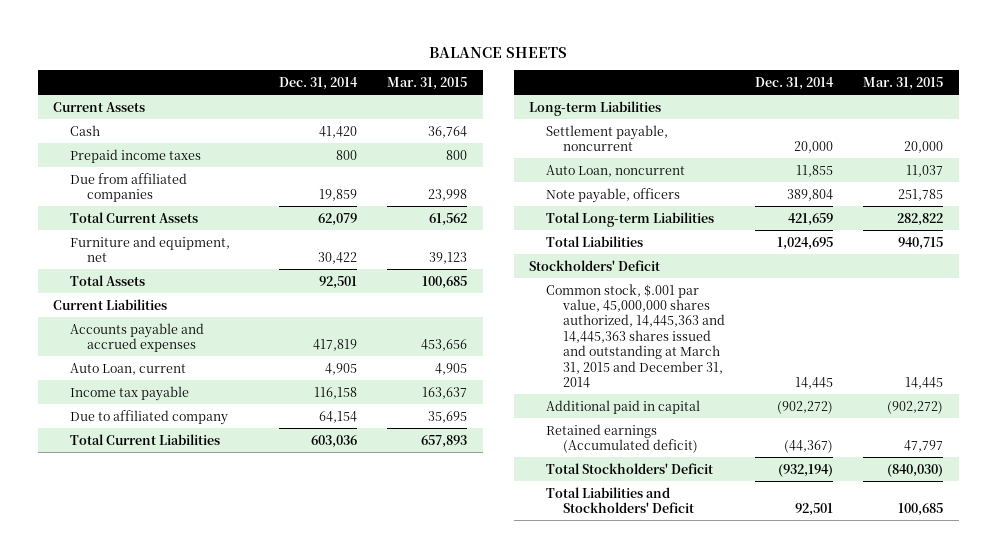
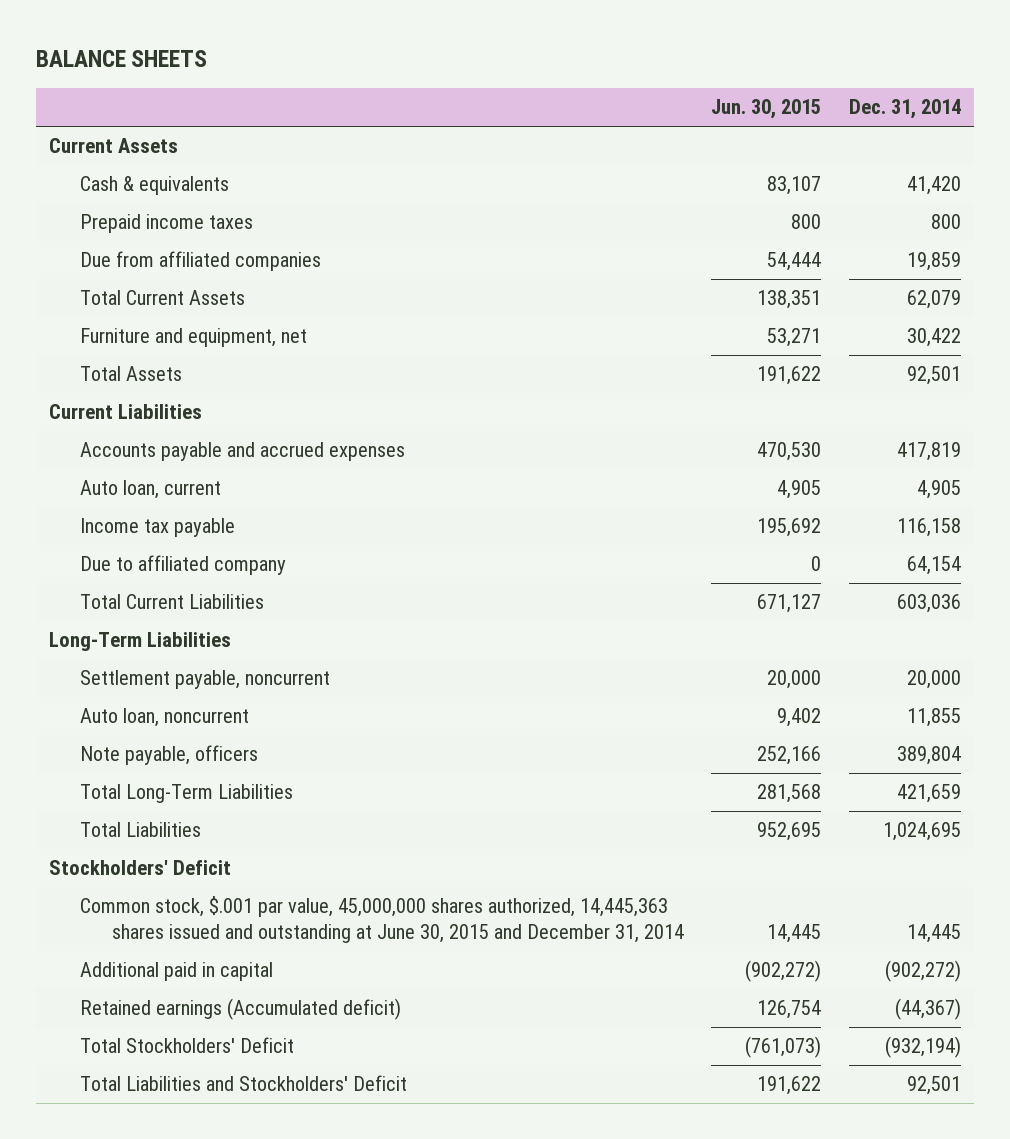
- | Dec. 31, 2014 | Mar. 31, 2015
+ | Jun. 30, 2015 | Dec. 31, 2014
- Cash | 41,420 | 36,764
+ Cash & equivalents | 83,107 | 41,420
- Auto Loan, current | 4,905 | 4,905
+ Auto loan, current | 4,905 | 4,905
- Long-term Liabilities
+ Long-Term Liabilities
- Auto Loan, noncurrent | 11,855 | 11,037
+ Auto loan, noncurrent | 9,402 | 11,855
- Total Long-term Liabilities | 421,659 | 282,822
+ Total Long-Term Liabilities | 281,568 | 421,659
- Common stock, $.001 par value, 45,000,000 shares authorized, 14,445,363 and 14,445,363 shares issued and outstanding at March 31, 2015 and December 31, 2014 | 14,445 | 14,445
+ Common stock, $.001 par value, 45,000,000 shares authorized, 14,445,363 shares issued and outstanding at June 30, 2015 and December 31, 2014 | 14,445 | 14,445

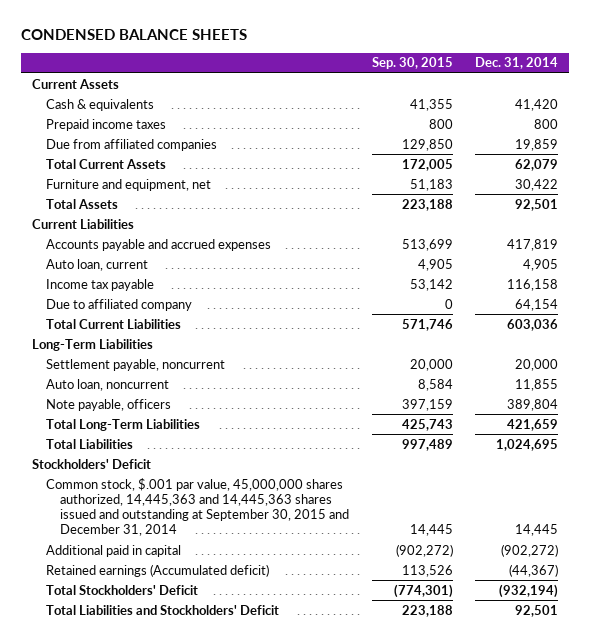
- BALANCE SHEETS
+ CONDENSED BALANCE SHEETS
- | Jun. 30, 2015 | Dec. 31, 2014
+ | Sep. 30, 2015 | Dec. 31, 2014
- Common stock, $.001 par value, 45,000,000 shares authorized, 14,445,363 shares issued and outstanding at June 30, 2015 and December 31, 2014 | 14,445 | 14,445
+ Common stock, $.001 par value, 45,000,000 shares authorized, 14,445,363 and 14,445,363 shares issued and outstanding at September 30, 2015 and December 31, 2014 | 14,445 | 14,445

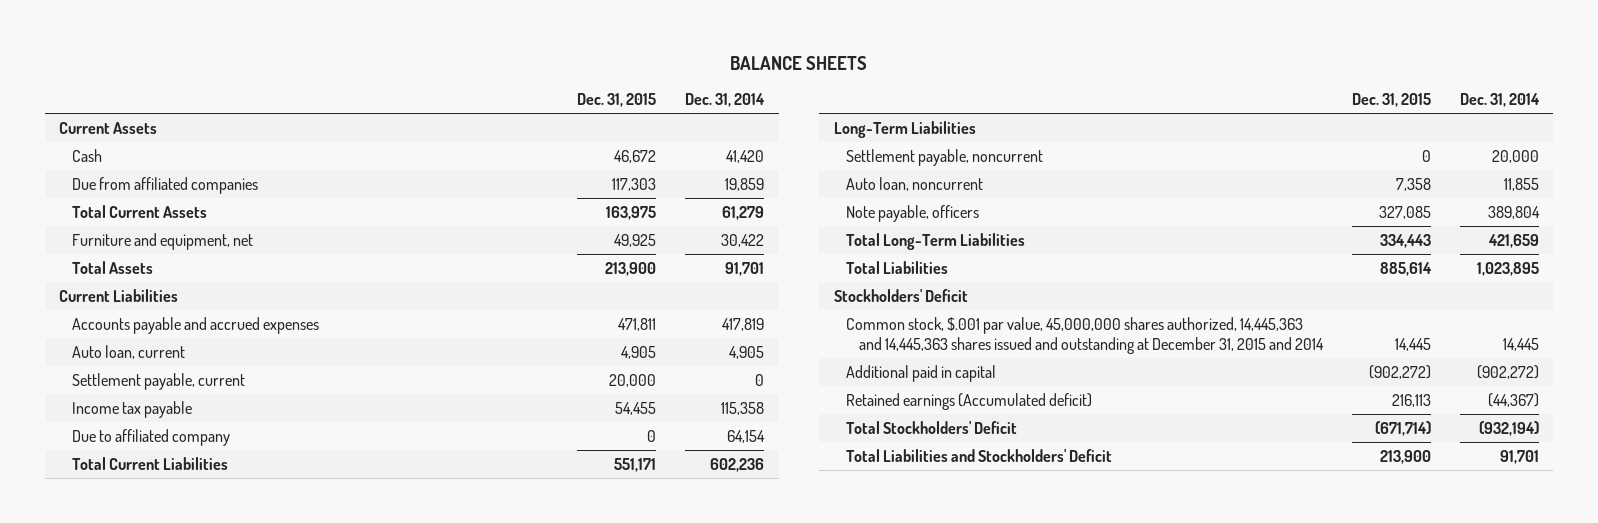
- CONDENSED BALANCE SHEETS
+ BALANCE SHEETS
- | Sep. 30, 2015 | Dec. 31, 2014
+ | Dec. 31, 2015 | Dec. 31, 2014
- Cash & equivalents | 41,355 | 41,420
- Prepaid income taxes | 800 | 800
+ Cash | 46,672 | 41,420
- Total Current Assets | 172,005 | 62,079
+ Total Current Assets | 163,975 | 61,279
- Total Assets | 223,188 | 92,501
+ Total Assets | 213,900 | 91,701
- Income tax payable | 53,142 | 116,158
+ Settlement payable, current | 20,000 | 0
+ Income tax payable | 54,455 | 115,358
- Total Current Liabilities | 571,746 | 603,036
+ Total Current Liabilities | 551,171 | 602,236
- Total Liabilities | 997,489 | 1,024,695
+ Total Liabilities | 885,614 | 1,023,895
- Common stock, $.001 par value, 45,000,000 shares authorized, 14,445,363 and 14,445,363 shares issued and outstanding at September 30, 2015 and December 31, 2014 | 14,445 | 14,445
+ Common stock, $.001 par value, 45,000,000 shares authorized, 14,445,363 and 14,445,363 shares issued and outstanding at December 31, 2015 and 2014 | 14,445 | 14,445
- Total Liabilities and Stockholders' Deficit | 223,188 | 92,501
+ Total Liabilities and Stockholders' Deficit | 213,900 | 91,701

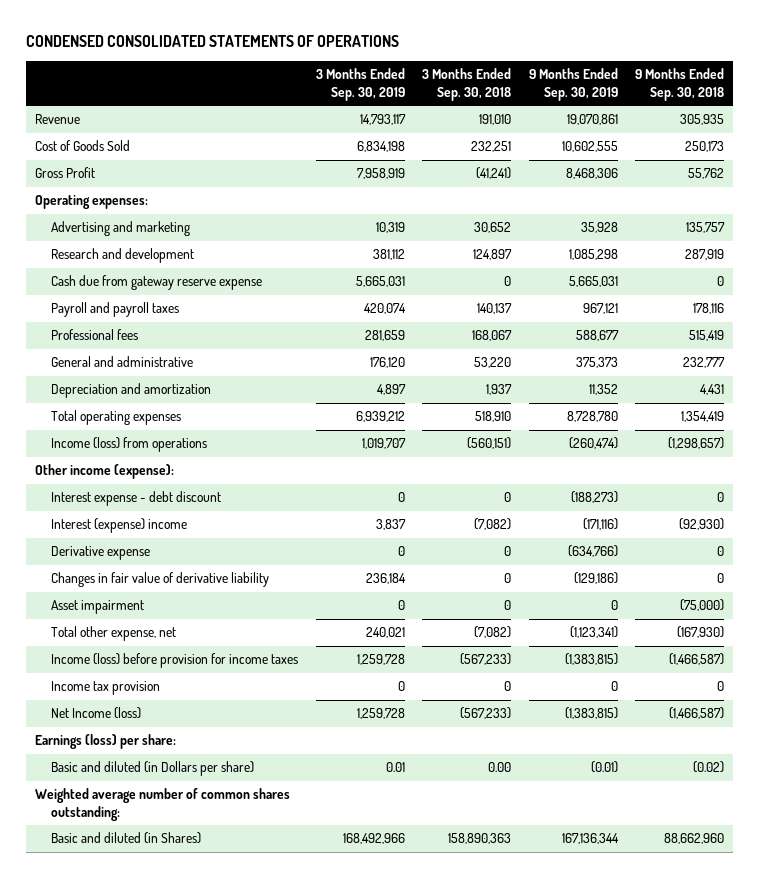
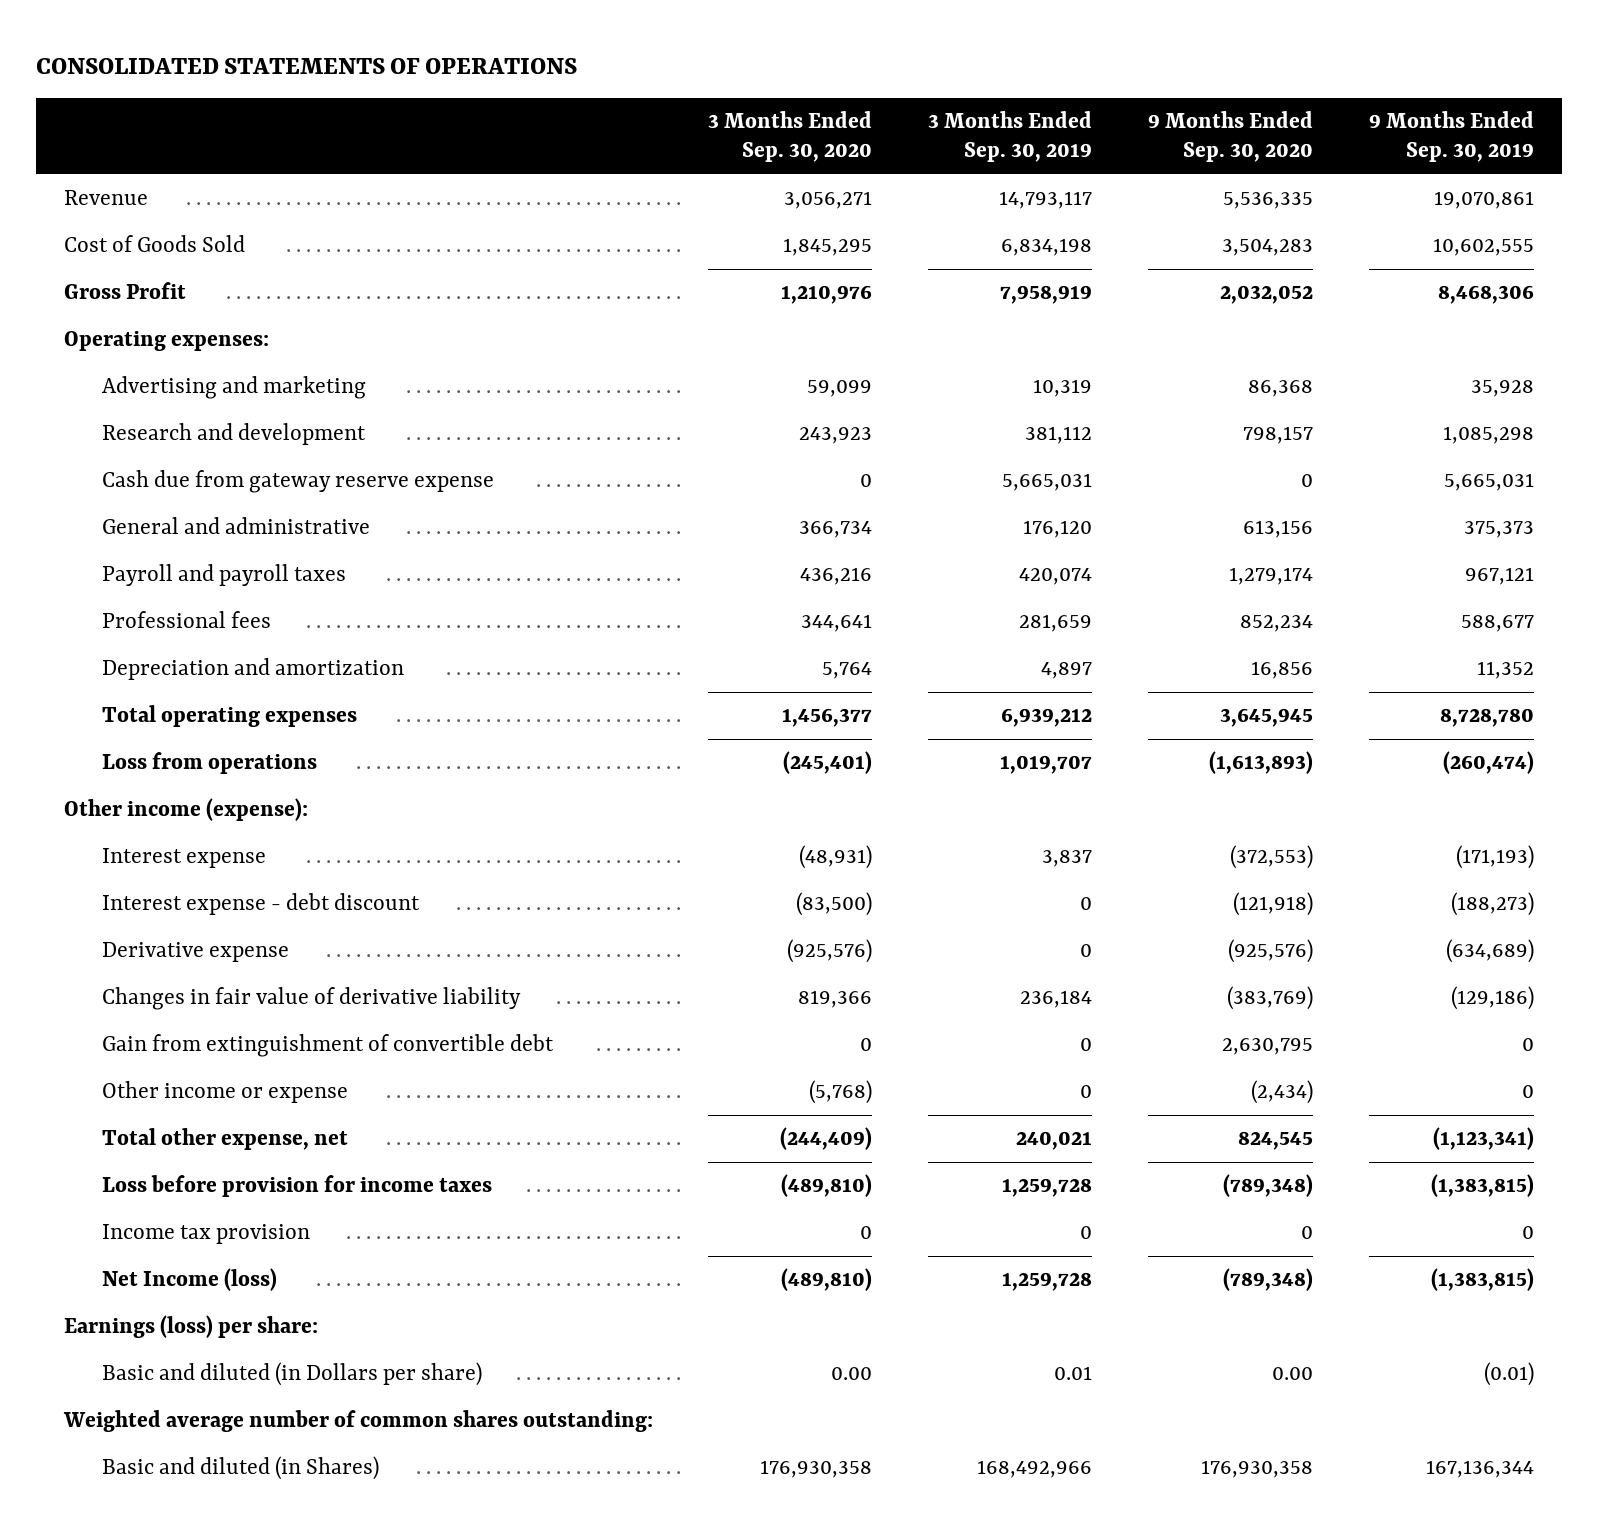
- CONDENSED CONSOLIDATED STATEMENTS OF OPERATIONS
+ CONSOLIDATED STATEMENTS OF OPERATIONS
- | 3 Months Ended Sep. 30, 2019 | 3 Months Ended Sep. 30, 2018 | 9 Months Ended Sep. 30, 2019 | 9 Months Ended Sep. 30, 2018
+ | 3 Months Ended Sep. 30, 2020 | 3 Months Ended Sep. 30, 2019 | 9 Months Ended Sep. 30, 2020 | 9 Months Ended Sep. 30, 2019
moved up: General and administrative | 366,734 | 176,120 | 613,156 | 375,373
- Income (loss) from operations | 1,019,707 | (560,151) | (260,474) | (1,298,657)
+ Loss from operations | (245,401) | 1,019,707 | (1,613,893) | (260,474)
+ Interest expense | (48,931) | 3,837 | (372,553) | (171,193)
- Interest (expense) income | 3,837 | (7,082) | (171,116) | (92,930)
- Derivative expense | 0 | 0 | (634,766) | 0
+ Derivative expense | (925,576) | 0 | (925,576) | (634,689)
- Asset impairment | 0 | 0 | 0 | (75,000)
+ Gain from extinguishment of convertible debt | 0 | 0 | 2,630,795 | 0
+ Other income or expense | (5,768) | 0 | (2,434) | 0
- Income (loss) before provision for income taxes | 1,259,728 | (567,233) | (1,383,815) | (1,466,587)
+ Loss before provision for income taxes | (489,810) | 1,259,728 | (789,348) | (1,383,815)

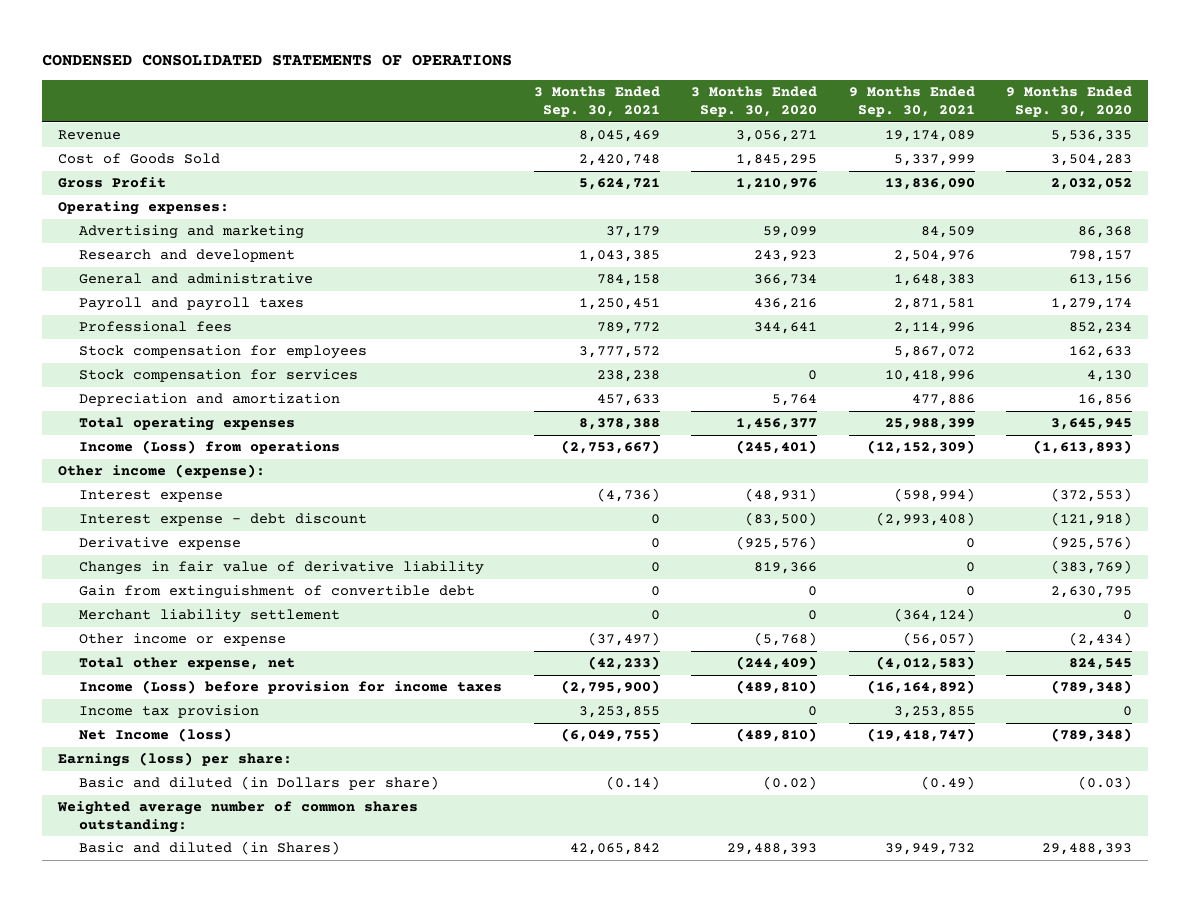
- CONSOLIDATED STATEMENTS OF OPERATIONS
+ CONDENSED CONSOLIDATED STATEMENTS OF OPERATIONS
- | 3 Months Ended Sep. 30, 2020 | 3 Months Ended Sep. 30, 2019 | 9 Months Ended Sep. 30, 2020 | 9 Months Ended Sep. 30, 2019
+ | 3 Months Ended Sep. 30, 2021 | 3 Months Ended Sep. 30, 2020 | 9 Months Ended Sep. 30, 2021 | 9 Months Ended Sep. 30, 2020
- Cash due from gateway reserve expense | 0 | 5,665,031 | 0 | 5,665,031
+ Stock compensation for employees | 3,777,572 | | 5,867,072 | 162,633
+ Stock compensation for services | 238,238 | 0 | 10,418,996 | 4,130
- Loss from operations | (245,401) | 1,019,707 | (1,613,893) | (260,474)
+ Income (Loss) from operations | (2,753,667) | (245,401) | (12,152,309) | (1,613,893)
+ Merchant liability settlement | 0 | 0 | (364,124) | 0
- Loss before provision for income taxes | (489,810) | 1,259,728 | (789,348) | (1,383,815)
+ Income (Loss) before provision for income taxes | (2,795,900) | (489,810) | (16,164,892) | (789,348)
- Basic and diluted (in Dollars per share) | 0.00 | 0.01 | 0.00 | (0.01)
+ Basic and diluted (in Dollars per share) | (0.14) | (0.02) | (0.49) | (0.03)
- Basic and diluted (in Shares) | 176,930,358 | 168,492,966 | 176,930,358 | 167,136,344
+ Basic and diluted (in Shares) | 42,065,842 | 29,488,393 | 39,949,732 | 29,488,393

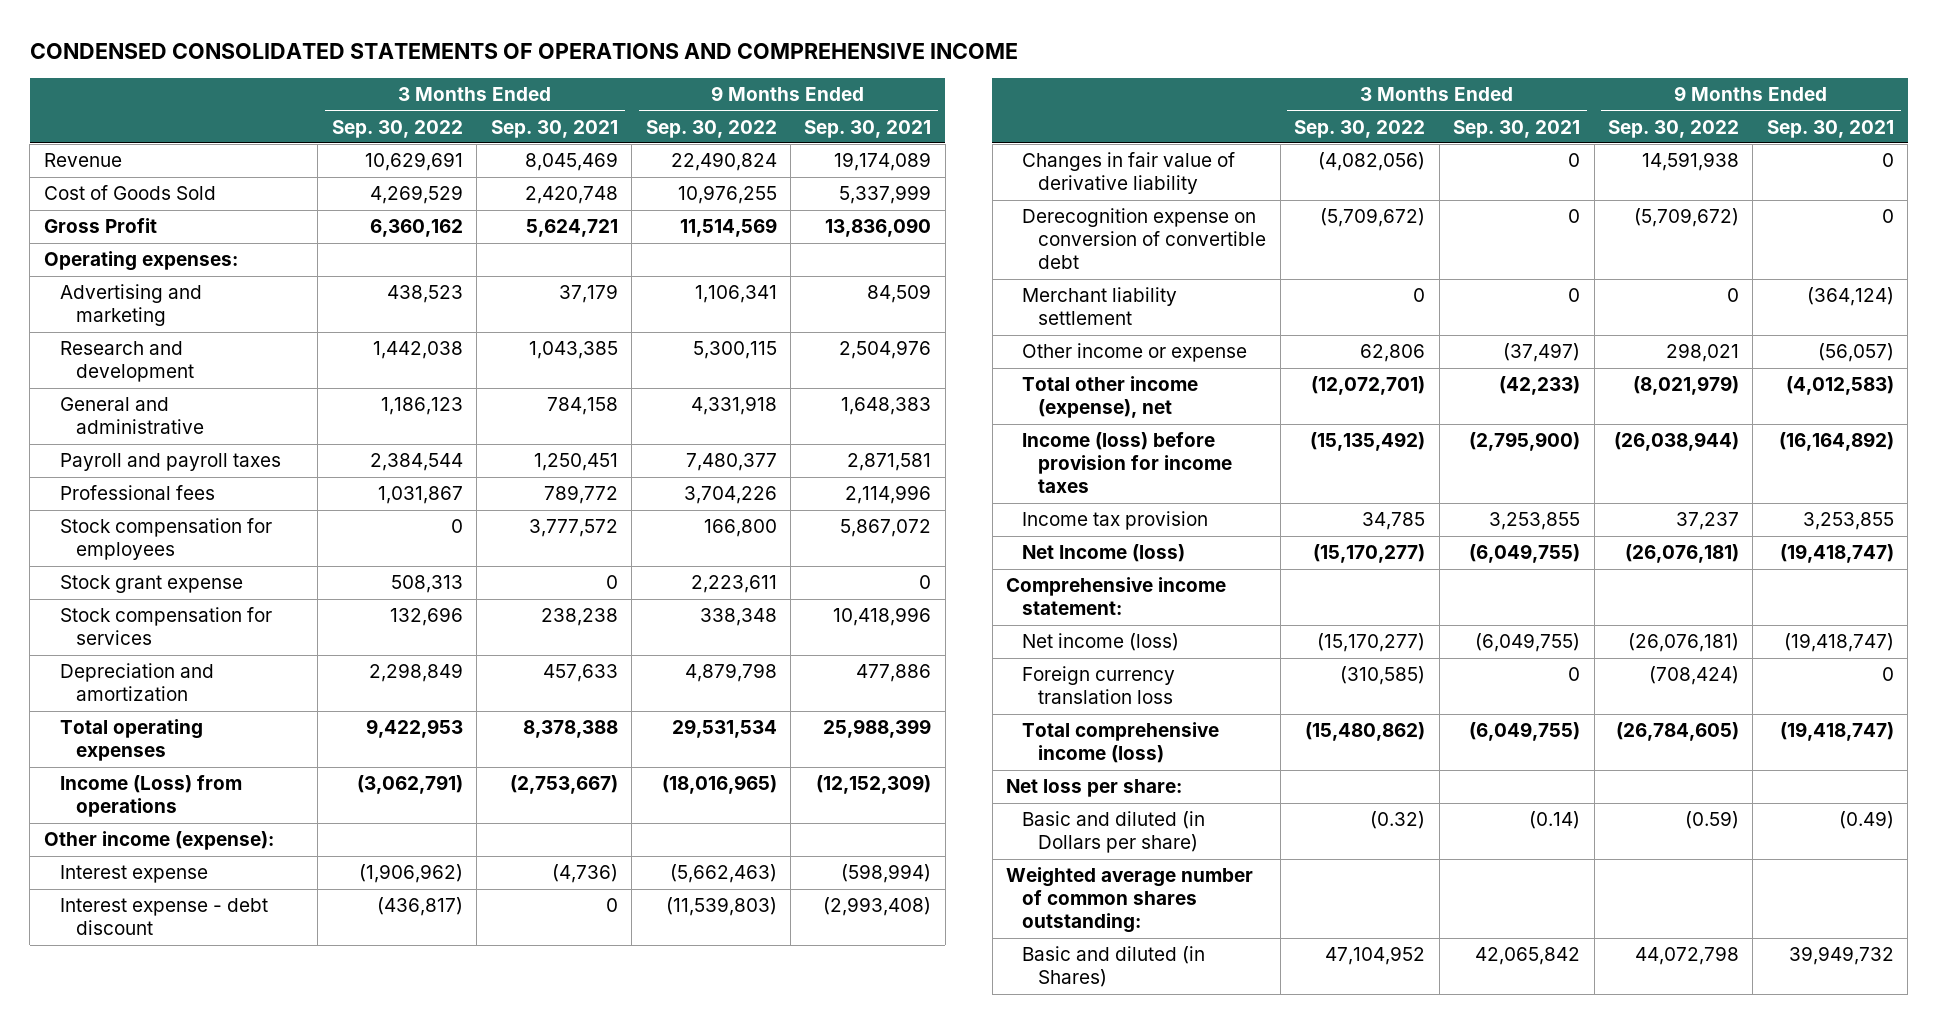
- CONDENSED CONSOLIDATED STATEMENTS OF OPERATIONS
+ CONDENSED CONSOLIDATED STATEMENTS OF OPERATIONS AND COMPREHENSIVE INCOME
- | 3 Months Ended Sep. 30, 2021 | 3 Months Ended Sep. 30, 2020 | 9 Months Ended Sep. 30, 2021 | 9 Months Ended Sep. 30, 2020
+ | 3 Months Ended Sep. 30, 2022 | 3 Months Ended Sep. 30, 2021 | 9 Months Ended Sep. 30, 2022 | 9 Months Ended Sep. 30, 2021
+ Stock grant expense | 508,313 | 0 | 2,223,611 | 0
- Derivative expense | 0 | (925,576) | 0 | (925,576)
- Gain from extinguishment of convertible debt | 0 | 0 | 0 | 2,630,795
+ Derecognition expense on conversion of convertible debt | (5,709,672) | 0 | (5,709,672) | 0
- Total other expense, net | (42,233) | (244,409) | (4,012,583) | 824,545
- Income (Loss) before provision for income taxes | (2,795,900) | (489,810) | (16,164,892) | (789,348)
+ Total other income (expense), net | (12,072,701) | (42,233) | (8,021,979) | (4,012,583)
+ Income (loss) before provision for income taxes | (15,135,492) | (2,795,900) | (26,038,944) | (16,164,892)
- Earnings (loss) per share:
+ Comprehensive income statement:
+ Net income (loss) | (15,170,277) | (6,049,755) | (26,076,181) | (19,418,747)
+ Foreign currency translation loss | (310,585) | 0 | (708,424) | 0
+ Total comprehensive income (loss) | (15,480,862) | (6,049,755) | (26,784,605) | (19,418,747)
+ Net loss per share:

